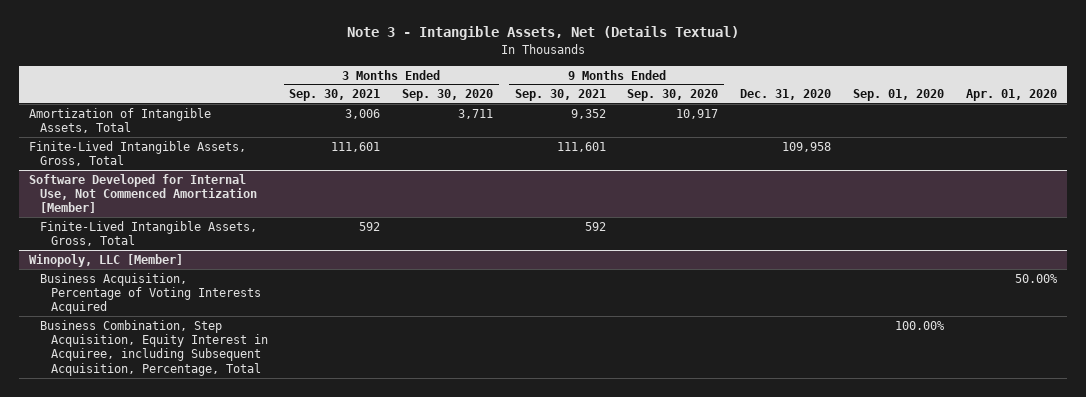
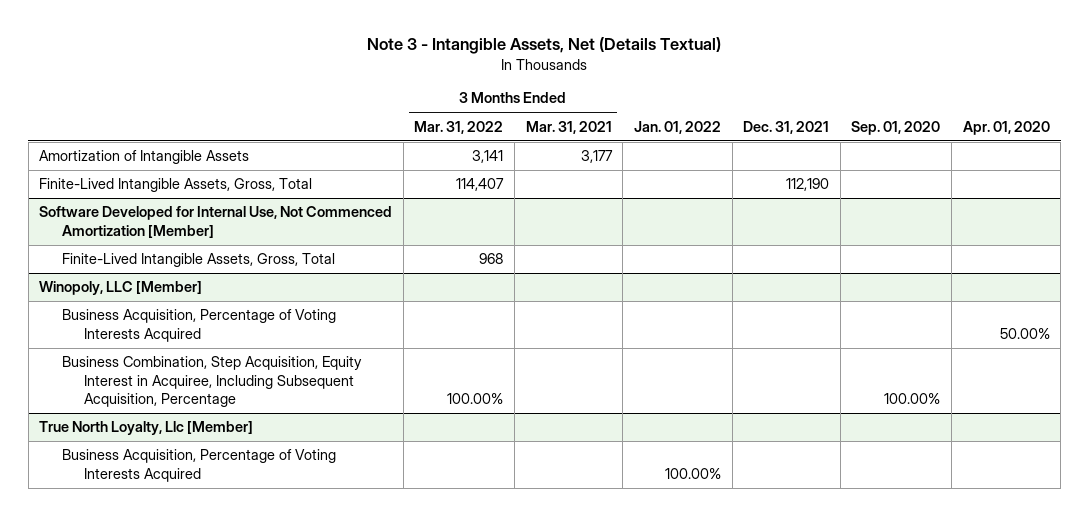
- | 3 Months Ended Sep. 30, 2021 | 3 Months Ended Sep. 30, 2020 | 9 Months Ended Sep. 30, 2021 | 9 Months Ended Sep. 30, 2020 | Dec. 31, 2020 | Sep. 01, 2020 | Apr. 01, 2020
+ | 3 Months Ended Mar. 31, 2022 | 3 Months Ended Mar. 31, 2021 | Jan. 01, 2022 | Dec. 31, 2021 | Sep. 01, 2020 | Apr. 01, 2020
- Amortization of Intangible Assets, Total | 3,006 | 3,711 | 9,352 | 10,917 | | |
+ Amortization of Intangible Assets | 3,141 | 3,177 | | | |
@ Winopoly, LLC [Member]
- Business Combination, Step Acquisition, Equity Interest in Acquiree, including Subsequent Acquisition, Percentage, Total | | | | | | 100.00% |
+ Business Combination, Step Acquisition, Equity Interest in Acquiree, Including Subsequent Acquisition, Percentage | 100.00% | | | | 100.00% |
+ True North Loyalty, Llc [Member]
+ Business Acquisition, Percentage of Voting Interests Acquired | | | 100.00% | | |

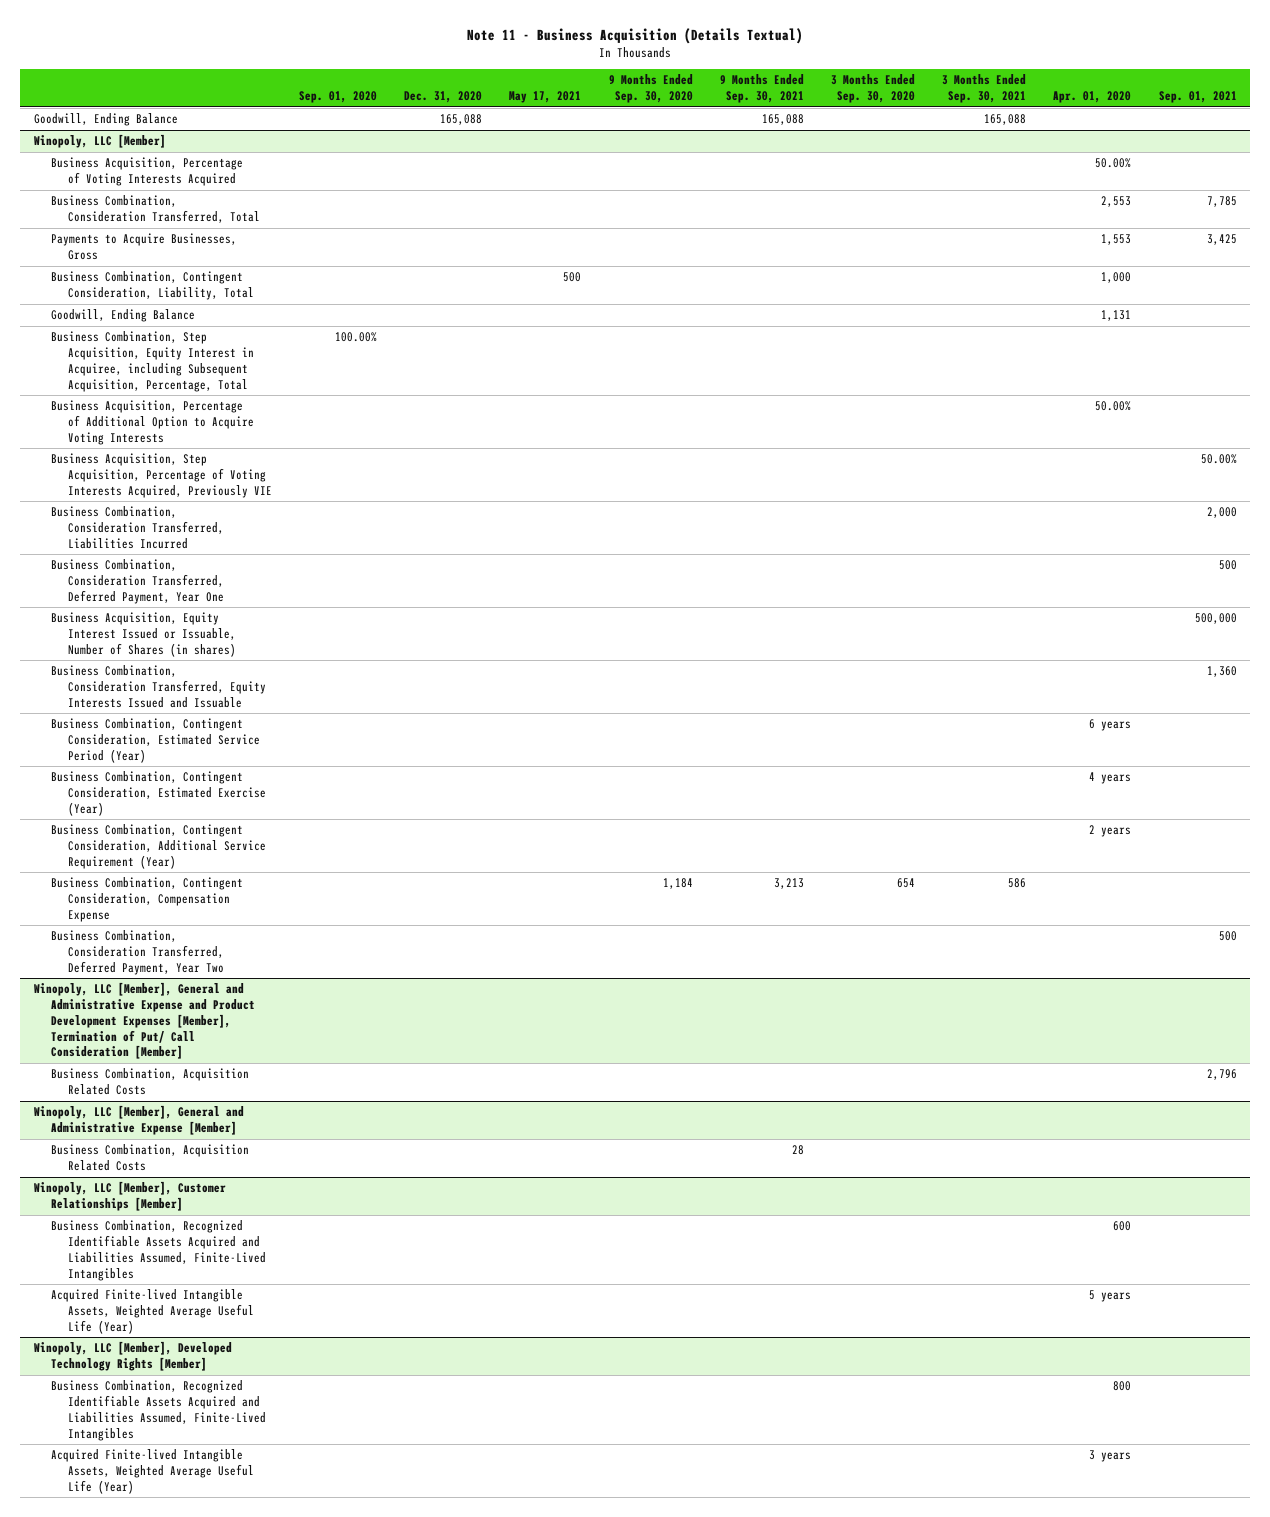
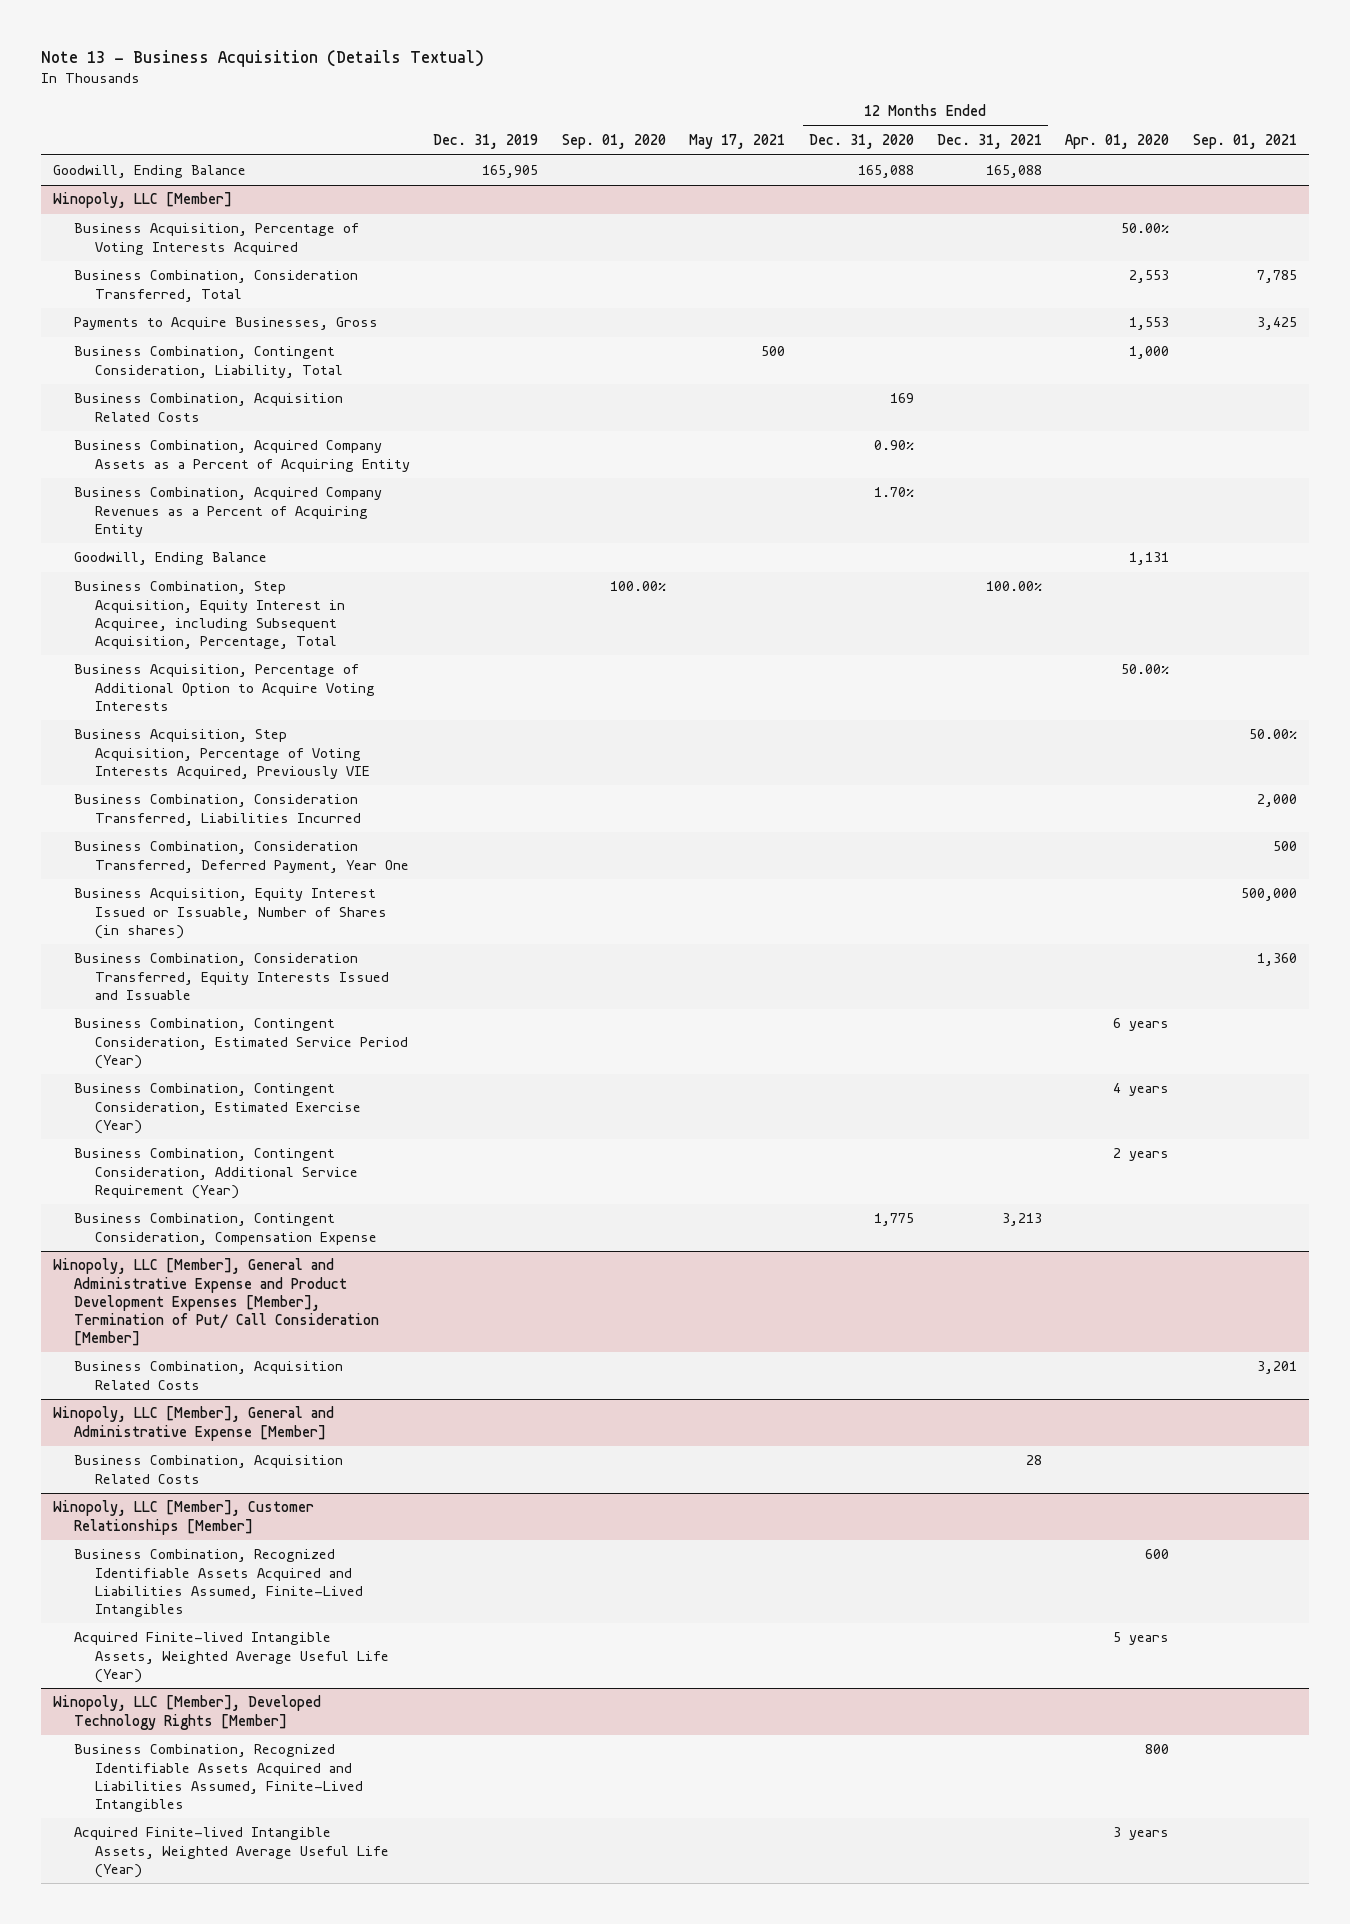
- Note 11 - Business Acquisition (Details Textual)
+ Note 13 - Business Acquisition (Details Textual)
- | Sep. 01, 2020 | Dec. 31, 2020 | May 17, 2021 | 9 Months Ended Sep. 30, 2020 | 9 Months Ended Sep. 30, 2021 | 3 Months Ended Sep. 30, 2020 | 3 Months Ended Sep. 30, 2021 | Apr. 01, 2020 | Sep. 01, 2021
+ | Dec. 31, 2019 | Sep. 01, 2020 | May 17, 2021 | 12 Months Ended Dec. 31, 2020 | 12 Months Ended Dec. 31, 2021 | Apr. 01, 2020 | Sep. 01, 2021
@ Winopoly, LLC [Member]
+ Business Combination, Acquisition Related Costs | | | | 169 | | |
+ Business Combination, Acquired Company Assets as a Percent of Acquiring Entity | | | | 0.90% | | |
+ Business Combination, Acquired Company Revenues as a Percent of Acquiring Entity | | | | 1.70% | | |
- Business Combination, Consideration Transferred, Deferred Payment, Year Two | | | | | | | | | 500
@ Winopoly, LLC [Member], General and Administrative Expense and Product Development Expenses [Member], Termination of Put/ Call Consideration [Member]
- Business Combination, Acquisition Related Costs | | | | | | | | | 2,796
+ Business Combination, Acquisition Related Costs | | | | | | | 3,201

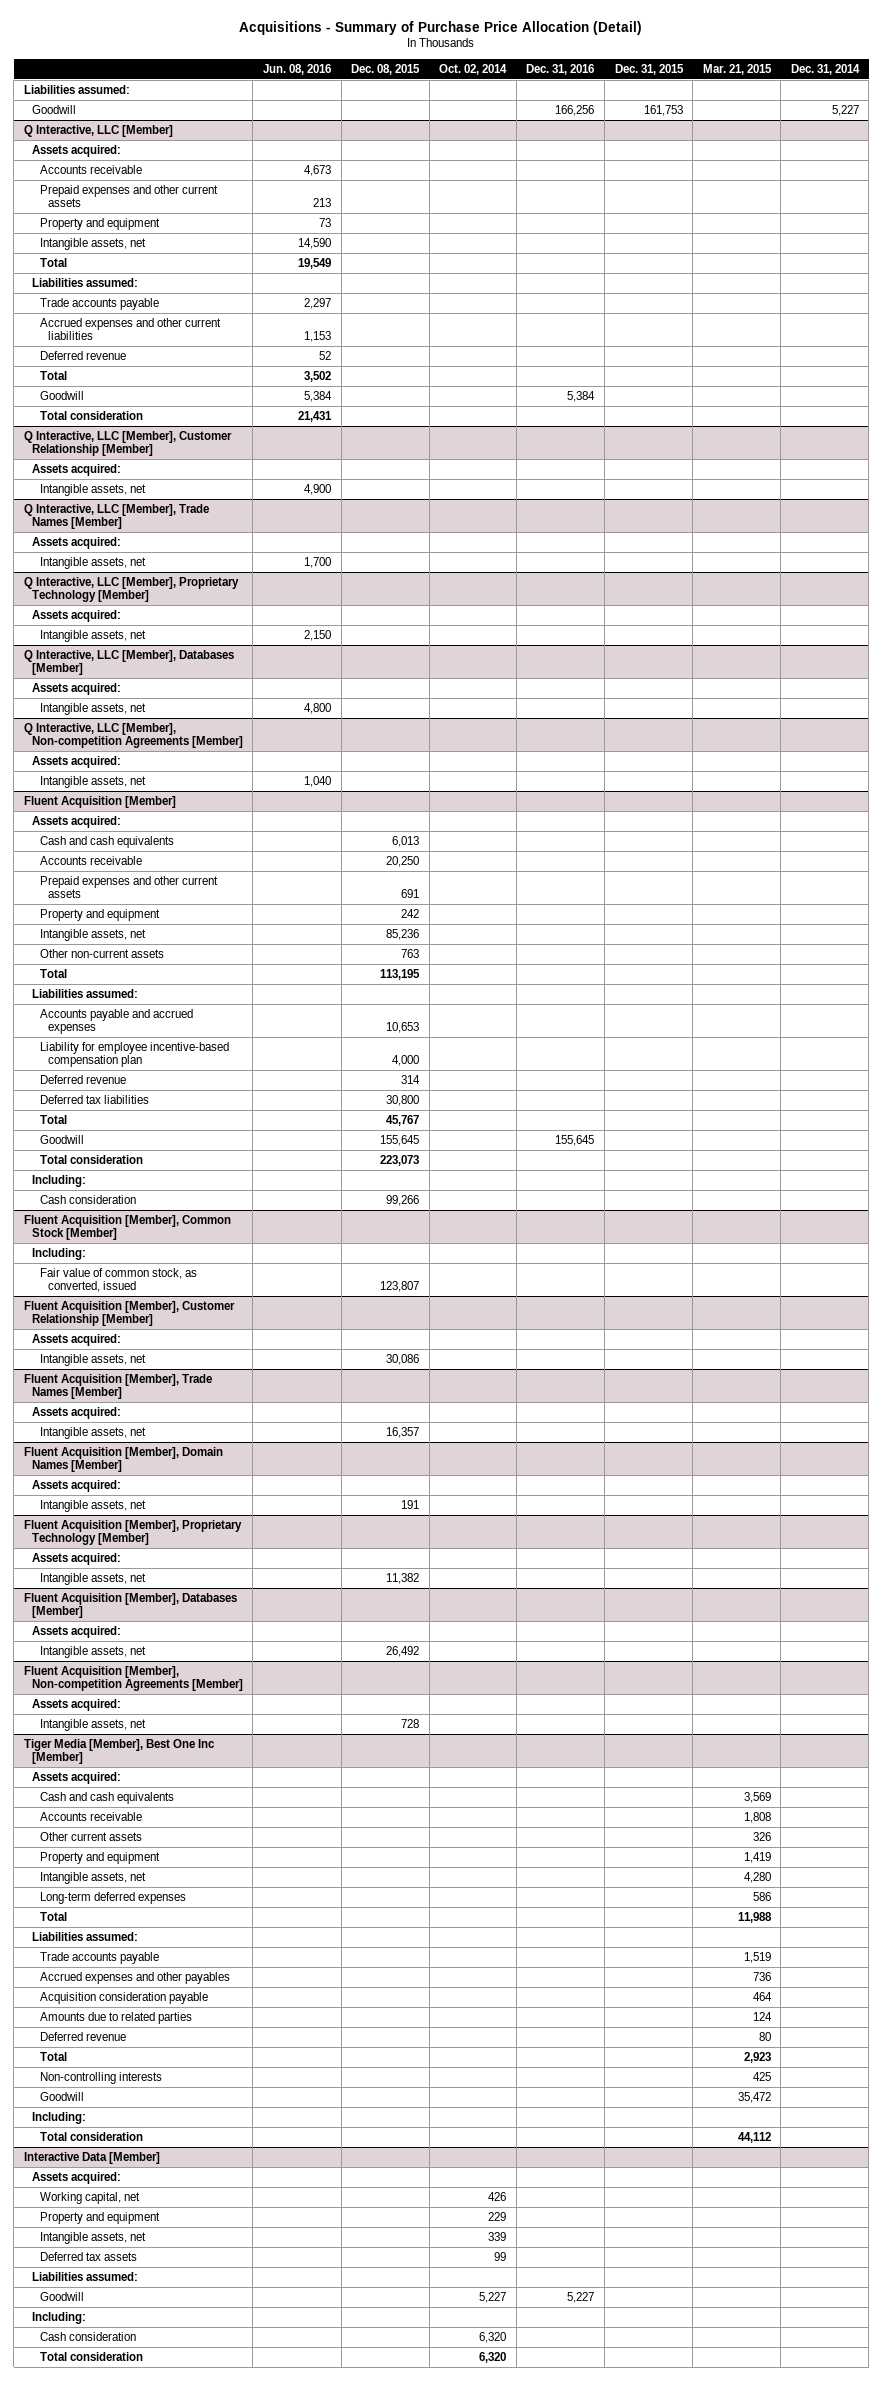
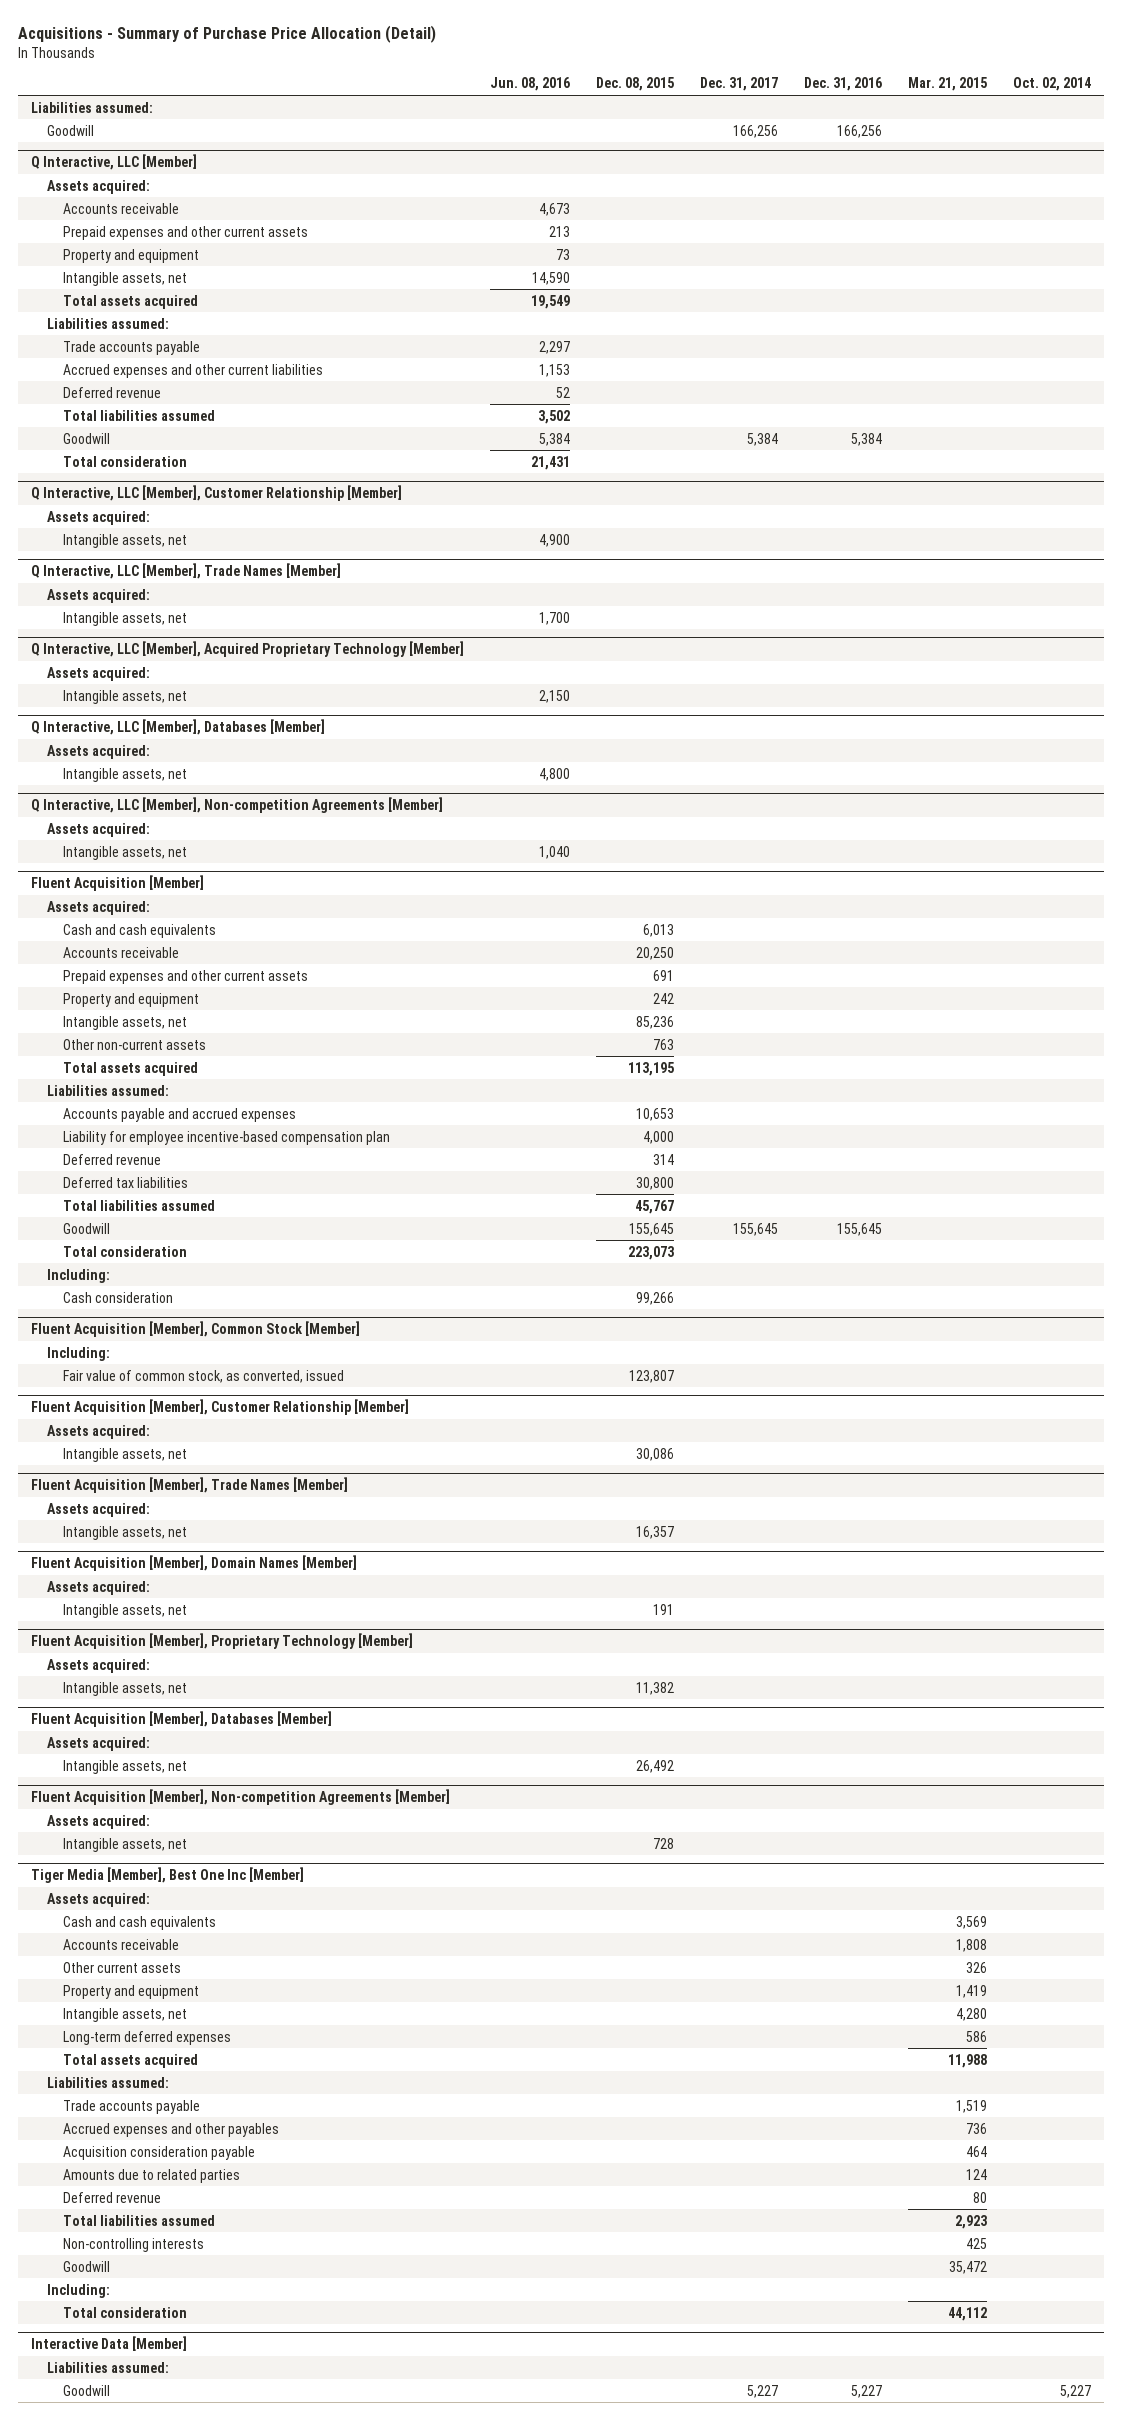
- | Jun. 08, 2016 | Dec. 08, 2015 | Oct. 02, 2014 | Dec. 31, 2016 | Dec. 31, 2015 | Mar. 21, 2015 | Dec. 31, 2014
+ | Jun. 08, 2016 | Dec. 08, 2015 | Dec. 31, 2017 | Dec. 31, 2016 | Mar. 21, 2015 | Oct. 02, 2014
@ Q Interactive, LLC [Member]
- Total | 19,549 | | | | | |
+ Total assets acquired | 19,549 | | | | |
- Total | 3,502 | | | | | |
+ Total liabilities assumed | 3,502 | | | | |
- Q Interactive, LLC [Member], Proprietary Technology [Member]
+ Q Interactive, LLC [Member], Acquired Proprietary Technology [Member]
@ Fluent Acquisition [Member]
- Total | | 113,195 | | | | |
+ Total assets acquired | | 113,195 | | | |
- Total | | 45,767 | | | | |
+ Total liabilities assumed | | 45,767 | | | |
@ Tiger Media [Member], Best One Inc [Member]
- Total | | | | | | 11,988 |
+ Total assets acquired | | | | | 11,988 |
- Total | | | | | | 2,923 |
+ Total liabilities assumed | | | | | 2,923 |
@ Interactive Data [Member]
- Assets acquired:
- Working capital, net | | | 426 | | | |
- Property and equipment | | | 229 | | | |
- Intangible assets, net | | | 339 | | | |
- Deferred tax assets | | | 99 | | | |
- Including:
- Cash consideration | | | 6,320 | | | |
- Total consideration | | | 6,320 | | | |

